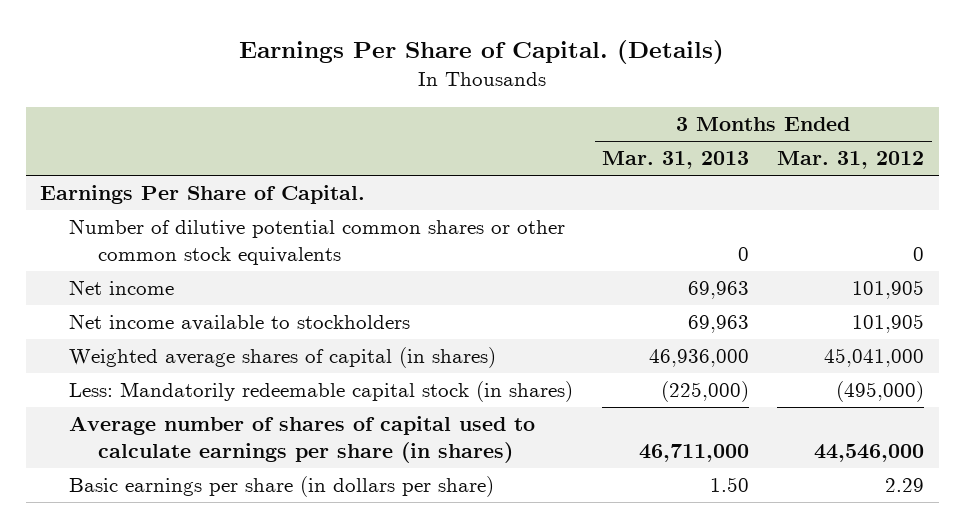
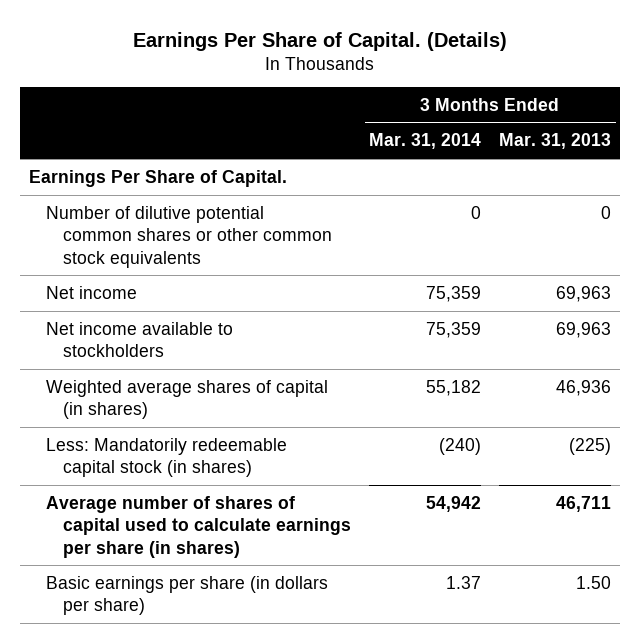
- | 3 Months Ended Mar. 31, 2013 | 3 Months Ended Mar. 31, 2012
+ | 3 Months Ended Mar. 31, 2014 | 3 Months Ended Mar. 31, 2013
- Weighted average shares of capital (in shares) | 46,936,000 | 45,041,000
- Less: Mandatorily redeemable capital stock (in shares) | (225,000) | (495,000)
- Average number of shares of capital used to calculate earnings per share (in shares) | 46,711,000 | 44,546,000
+ Weighted average shares of capital (in shares) | 55,182 | 46,936
+ Less: Mandatorily redeemable capital stock (in shares) | (240) | (225)
+ Average number of shares of capital used to calculate earnings per share (in shares) | 54,942 | 46,711

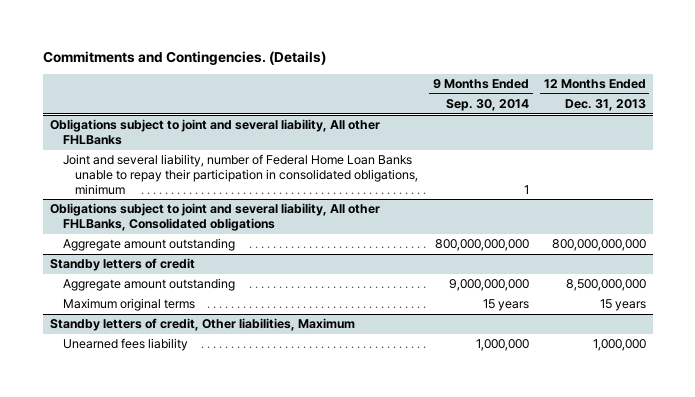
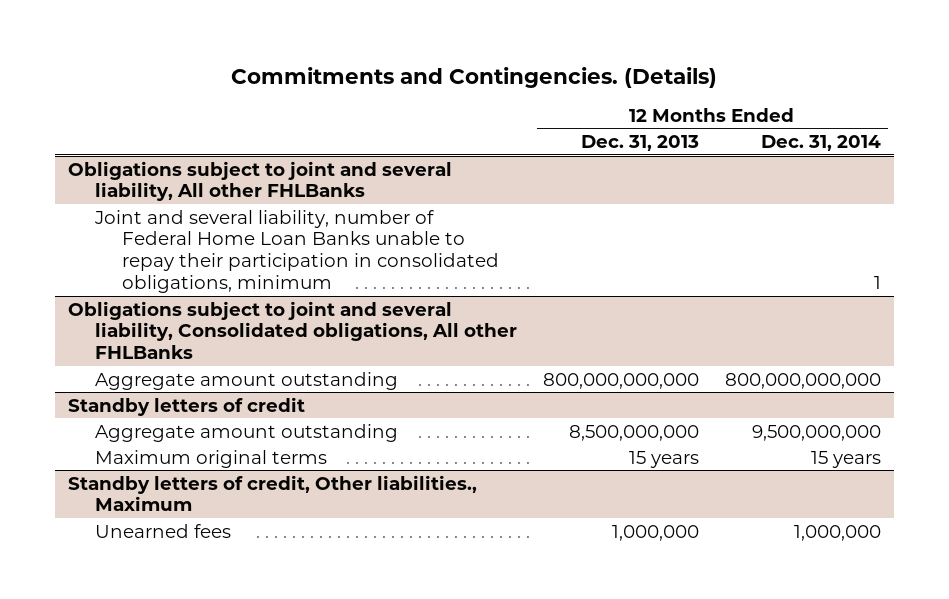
- | 9 Months Ended Sep. 30, 2014 | 12 Months Ended Dec. 31, 2013
+ | 12 Months Ended Dec. 31, 2013 | 12 Months Ended Dec. 31, 2014
- Obligations subject to joint and several liability, All other FHLBanks, Consolidated obligations
+ Obligations subject to joint and several liability, Consolidated obligations, All other FHLBanks
- Standby letters of credit, Other liabilities, Maximum
- Unearned fees liability | 1,000,000 | 1,000,000
+ Standby letters of credit, Other liabilities., Maximum
+ Unearned fees | 1,000,000 | 1,000,000

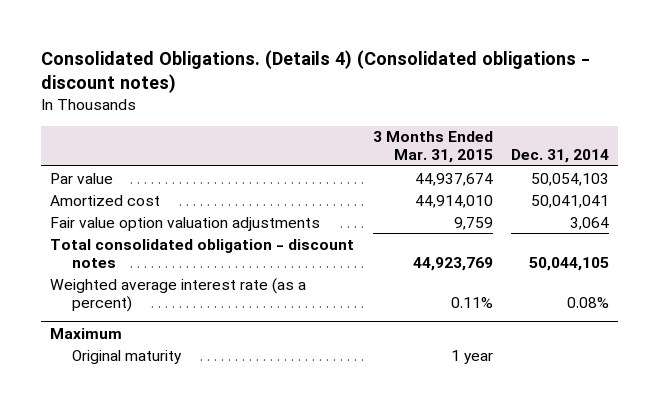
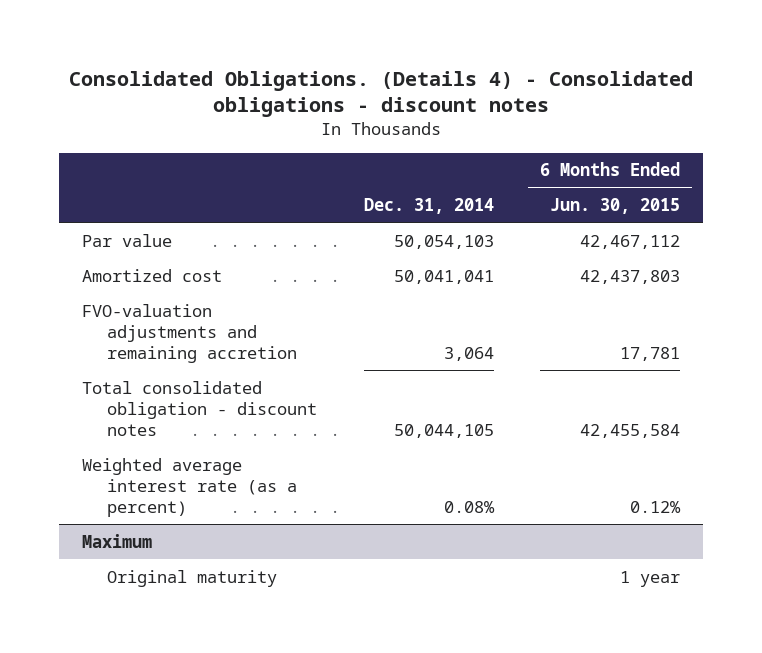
- Consolidated Obligations. (Details 4) (Consolidated obligations - discount notes)
+ Consolidated Obligations. (Details 4) - Consolidated obligations - discount notes
- | 3 Months Ended Mar. 31, 2015 | Dec. 31, 2014
+ | Dec. 31, 2014 | 6 Months Ended Jun. 30, 2015
- Fair value option valuation adjustments | 9,759 | 3,064
+ FVO-valuation adjustments and remaining accretion | 3,064 | 17,781

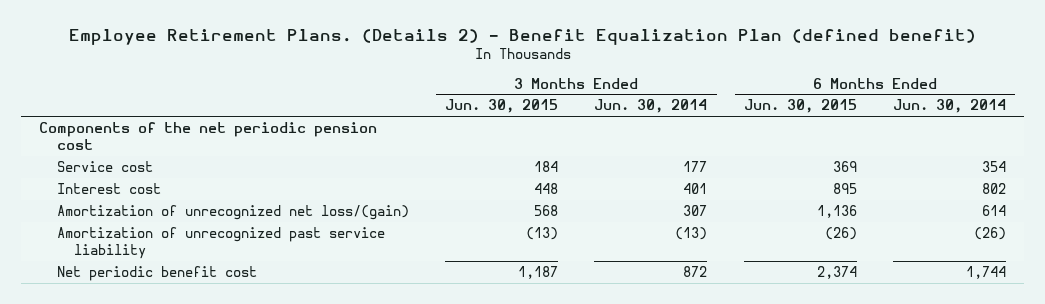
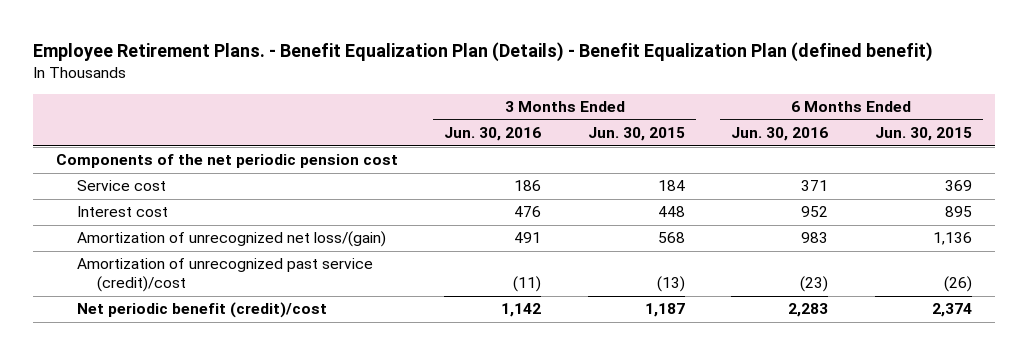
- Employee Retirement Plans. (Details 2) - Benefit Equalization Plan (defined benefit)
+ Employee Retirement Plans. - Benefit Equalization Plan (Details) - Benefit Equalization Plan (defined benefit)
- | 3 Months Ended Jun. 30, 2015 | 3 Months Ended Jun. 30, 2014 | 6 Months Ended Jun. 30, 2015 | 6 Months Ended Jun. 30, 2014
+ | 3 Months Ended Jun. 30, 2016 | 3 Months Ended Jun. 30, 2015 | 6 Months Ended Jun. 30, 2016 | 6 Months Ended Jun. 30, 2015
- Amortization of unrecognized past service liability | (13) | (13) | (26) | (26)
- Net periodic benefit cost | 1,187 | 872 | 2,374 | 1,744
+ Amortization of unrecognized past service (credit)/cost | (11) | (13) | (23) | (26)
+ Net periodic benefit (credit)/cost | 1,142 | 1,187 | 2,283 | 2,374

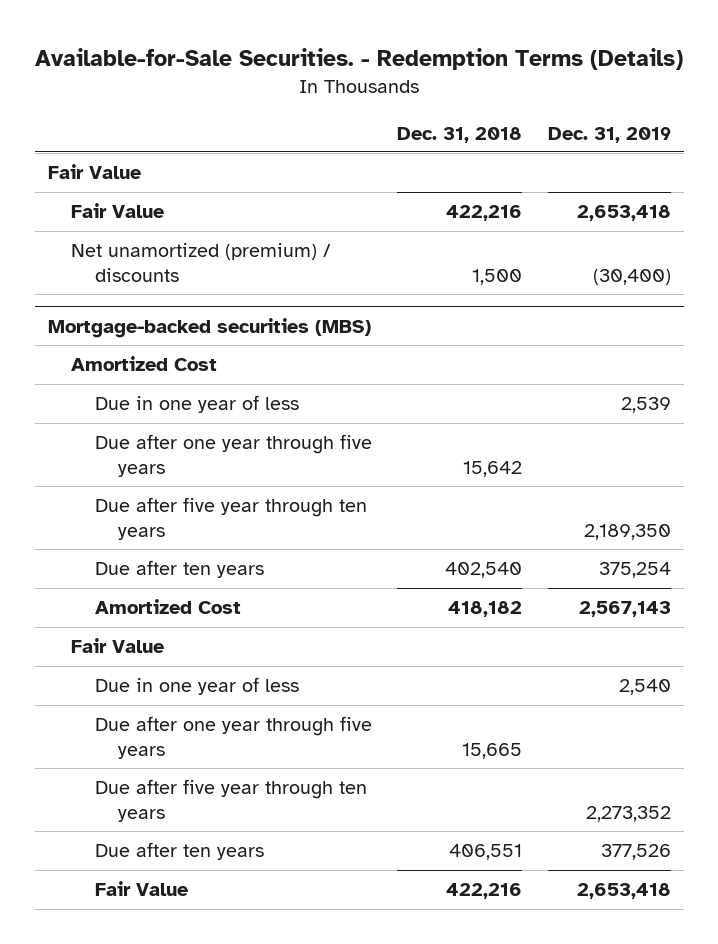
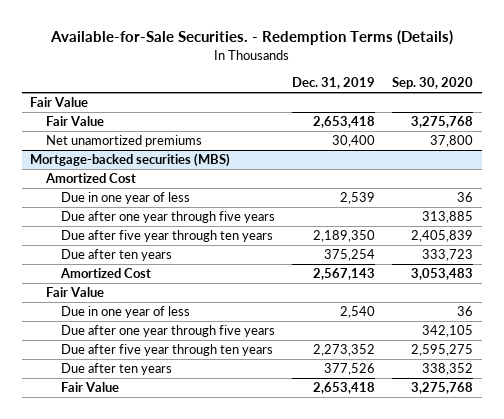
- | Dec. 31, 2018 | Dec. 31, 2019
+ | Dec. 31, 2019 | Sep. 30, 2020
- Net unamortized (premium) / discounts | 1,500 | (30,400)
+ Net unamortized premiums | 30,400 | 37,800

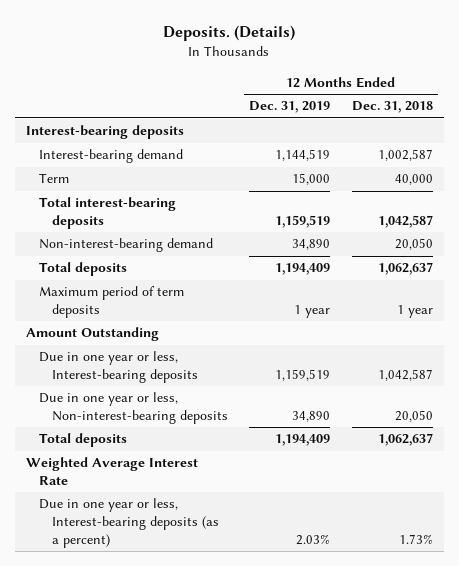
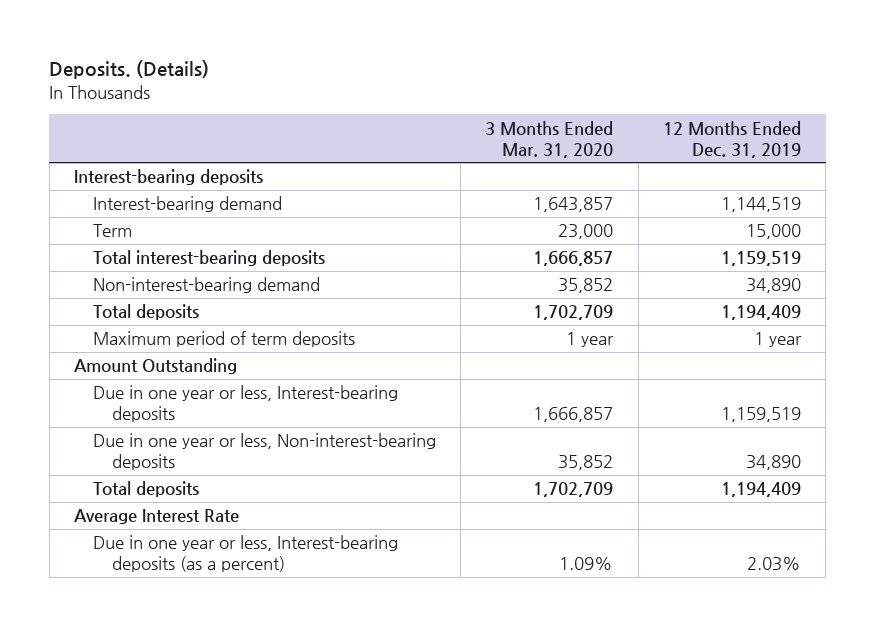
- | 12 Months Ended Dec. 31, 2019 | 12 Months Ended Dec. 31, 2018
+ | 3 Months Ended Mar. 31, 2020 | 12 Months Ended Dec. 31, 2019
- Weighted Average Interest Rate
+ Average Interest Rate

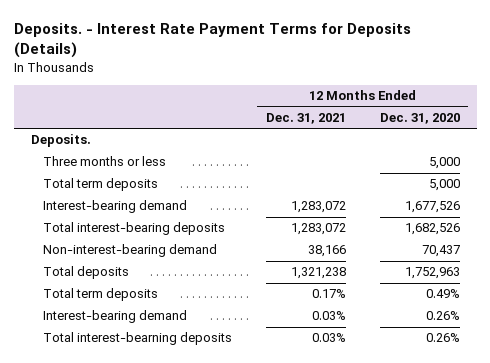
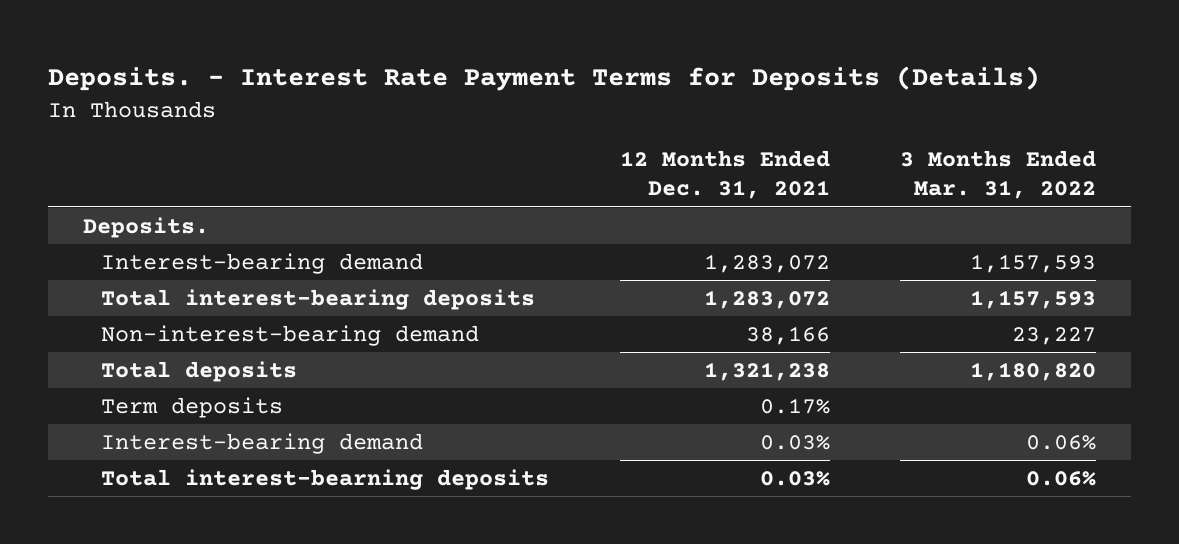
- | 12 Months Ended Dec. 31, 2021 | 12 Months Ended Dec. 31, 2020
+ | 12 Months Ended Dec. 31, 2021 | 3 Months Ended Mar. 31, 2022
- Three months or less | | 5,000
- Total term deposits | | 5,000
- Total term deposits | 0.17% | 0.49%
+ Term deposits | 0.17% |

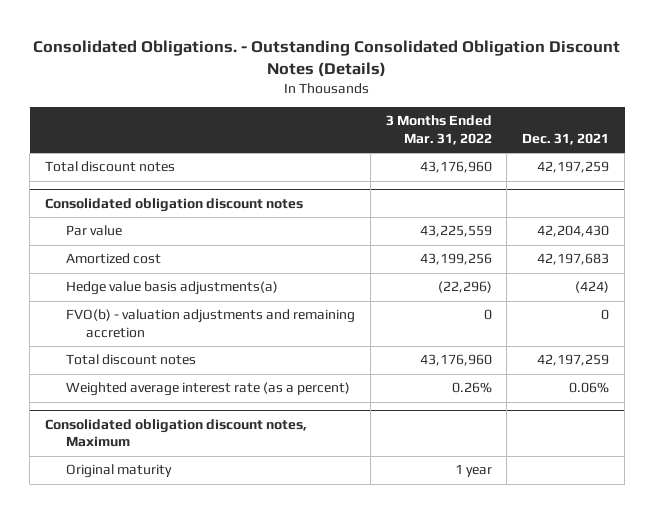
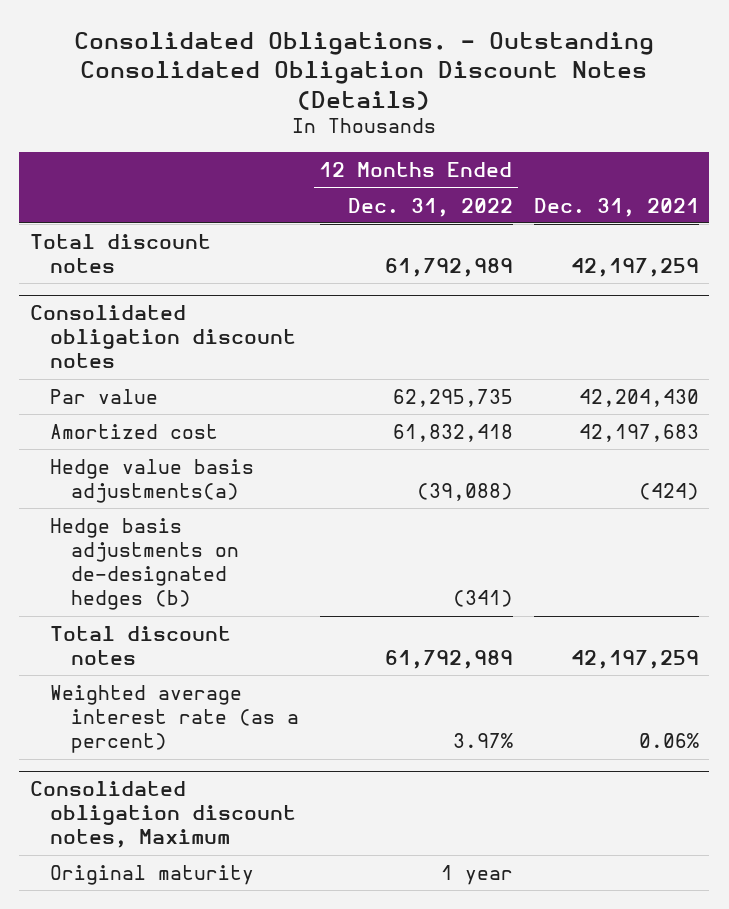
- | 3 Months Ended Mar. 31, 2022 | Dec. 31, 2021
+ | 12 Months Ended Dec. 31, 2022 | Dec. 31, 2021
@ Consolidated obligation discount notes
- FVO(b) - valuation adjustments and remaining accretion | 0 | 0
+ Hedge basis adjustments on de-designated hedges (b) | (341) |

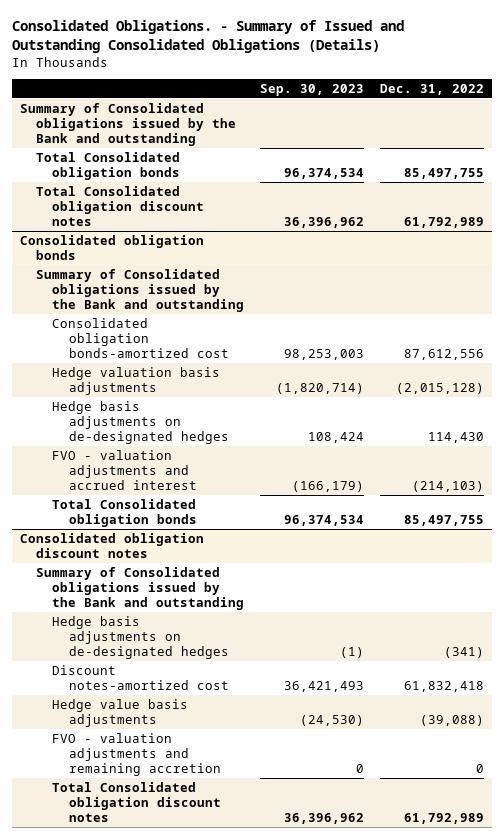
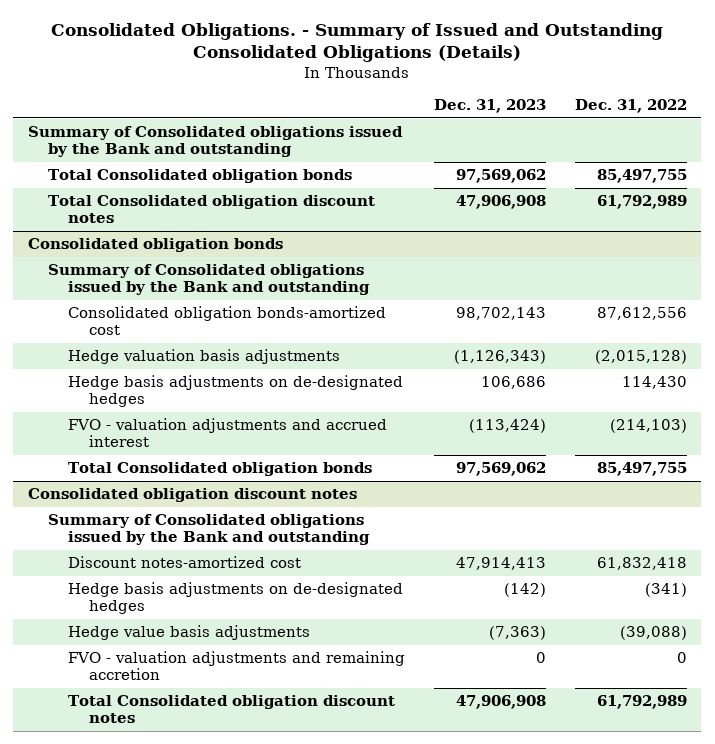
- | Sep. 30, 2023 | Dec. 31, 2022
+ | Dec. 31, 2023 | Dec. 31, 2022
@ Consolidated obligation discount notes
moved down: Hedge basis adjustments on de-designated hedges | (142) | (341)

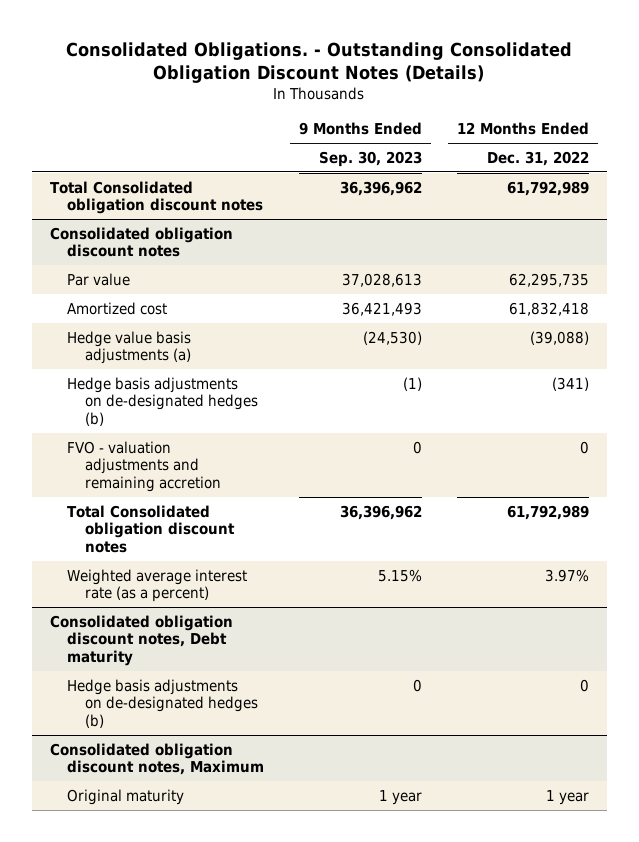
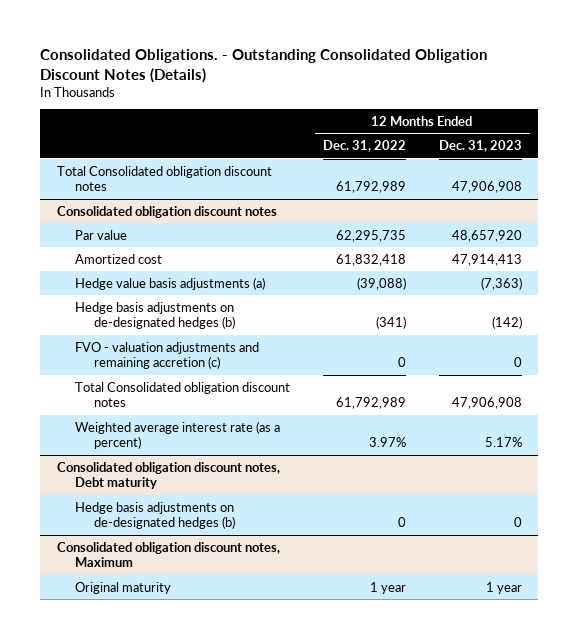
- | 9 Months Ended Sep. 30, 2023 | 12 Months Ended Dec. 31, 2022
+ | 12 Months Ended Dec. 31, 2022 | 12 Months Ended Dec. 31, 2023
@ Consolidated obligation discount notes
- FVO - valuation adjustments and remaining accretion | 0 | 0
+ FVO - valuation adjustments and remaining accretion (c) | 0 | 0

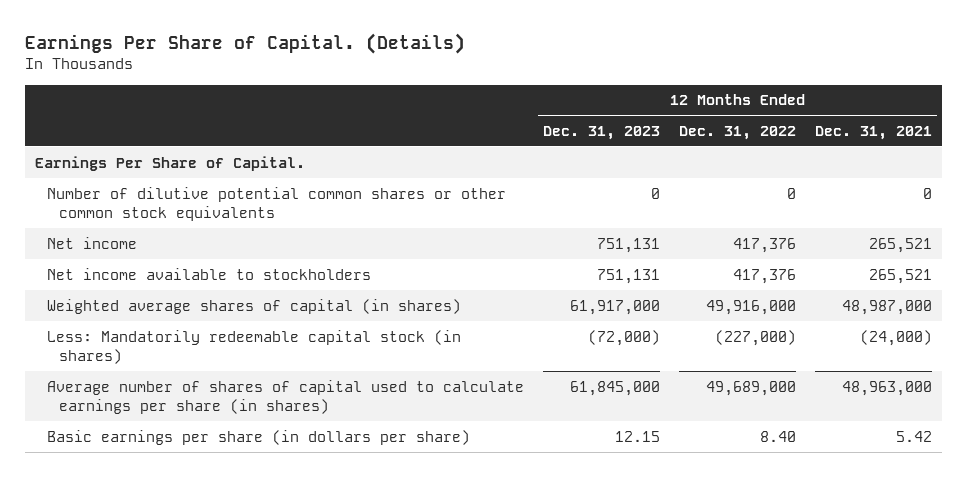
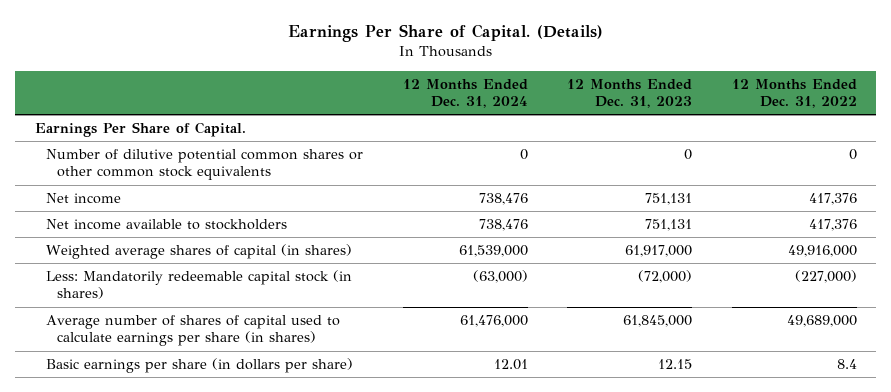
- | 12 Months Ended Dec. 31, 2023 | 12 Months Ended Dec. 31, 2022 | 12 Months Ended Dec. 31, 2021
+ | 12 Months Ended Dec. 31, 2024 | 12 Months Ended Dec. 31, 2023 | 12 Months Ended Dec. 31, 2022
- Basic earnings per share (in dollars per share) | 12.15 | 8.40 | 5.42
+ Basic earnings per share (in dollars per share) | 12.01 | 12.15 | 8.4

